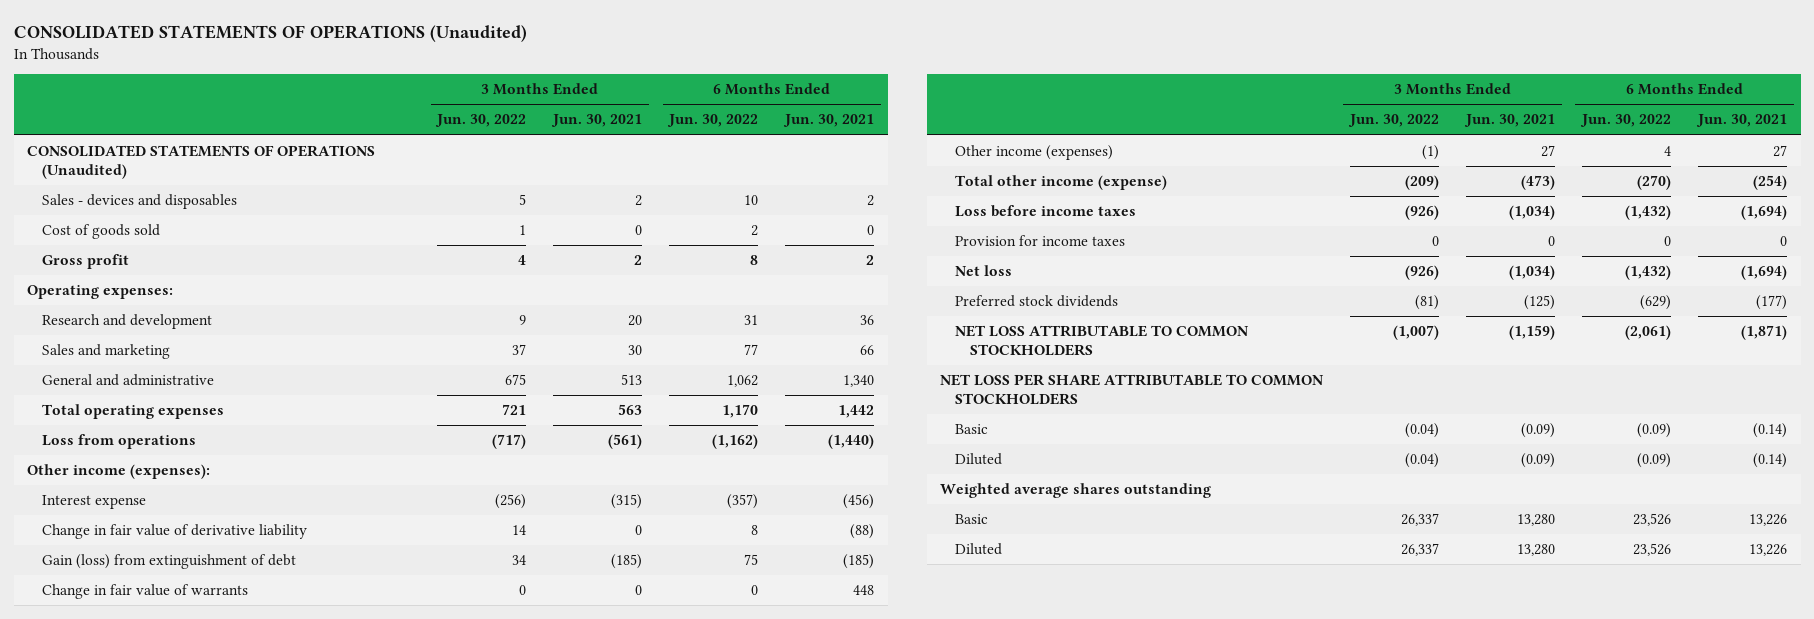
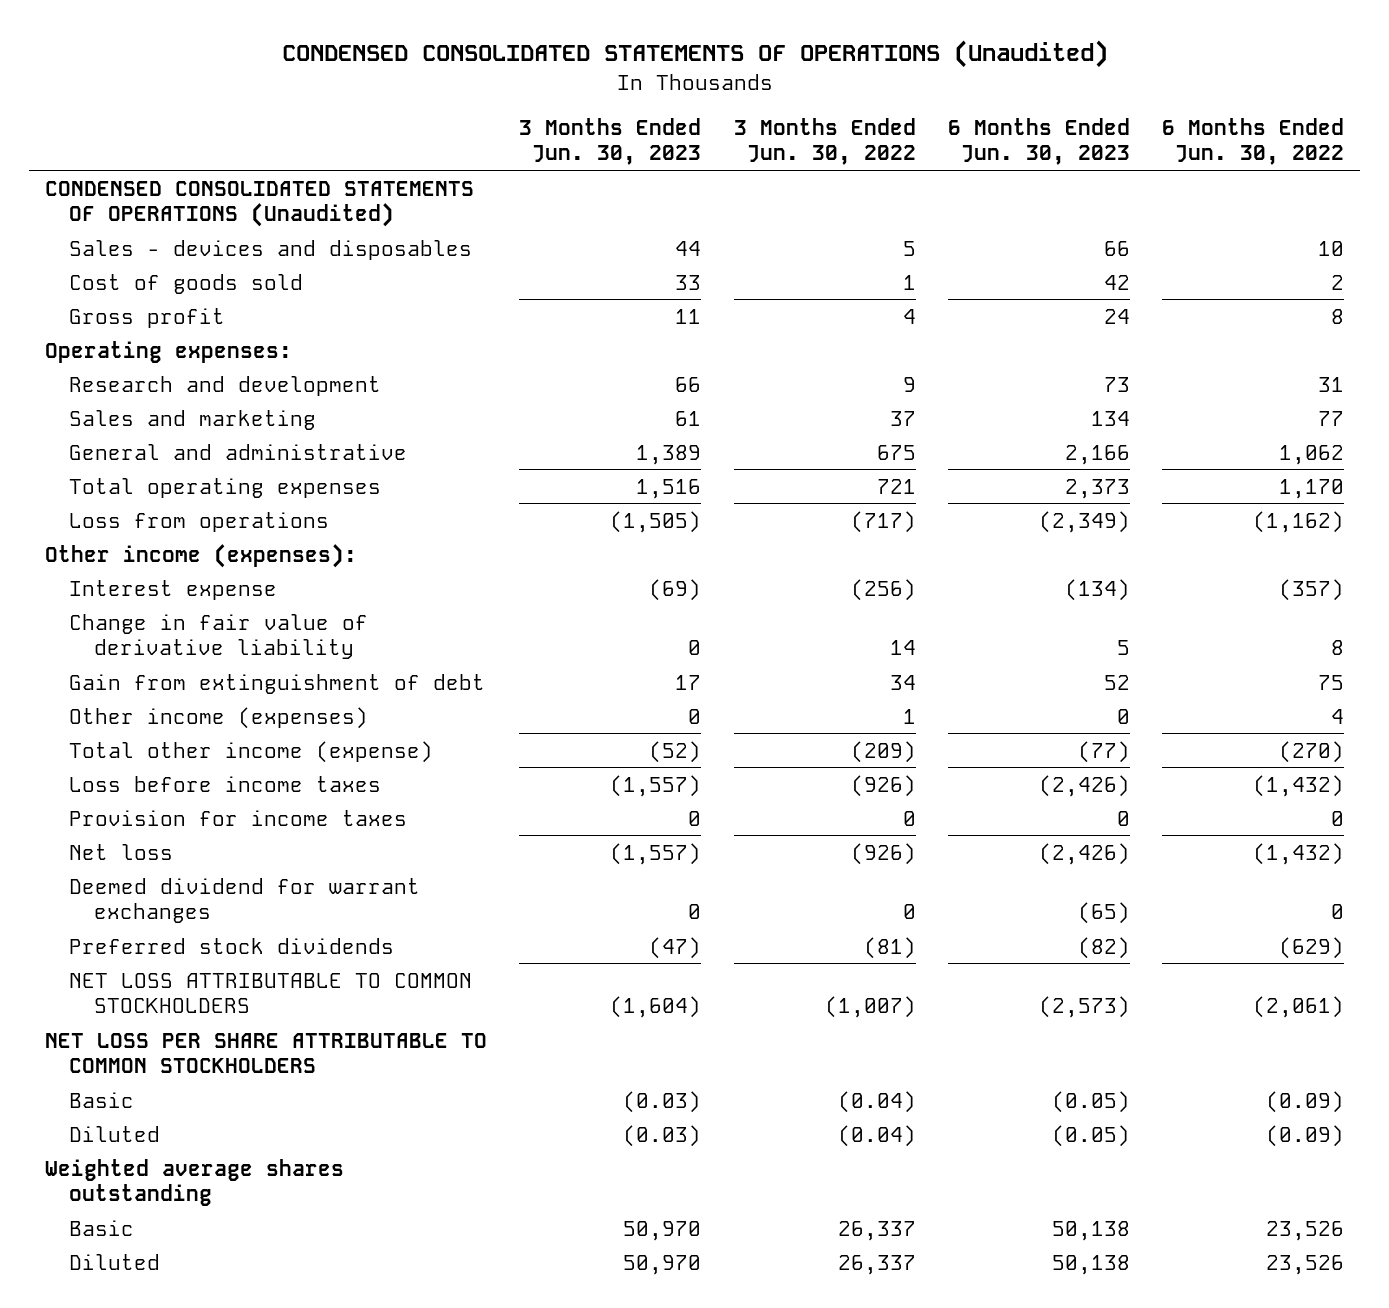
- CONSOLIDATED STATEMENTS OF OPERATIONS (Unaudited)
+ CONDENSED CONSOLIDATED STATEMENTS OF OPERATIONS (Unaudited)
- | 3 Months Ended Jun. 30, 2022 | 3 Months Ended Jun. 30, 2021 | 6 Months Ended Jun. 30, 2022 | 6 Months Ended Jun. 30, 2021
+ | 3 Months Ended Jun. 30, 2023 | 3 Months Ended Jun. 30, 2022 | 6 Months Ended Jun. 30, 2023 | 6 Months Ended Jun. 30, 2022
- CONSOLIDATED STATEMENTS OF OPERATIONS (Unaudited)
+ CONDENSED CONSOLIDATED STATEMENTS OF OPERATIONS (Unaudited)
- Gain (loss) from extinguishment of debt | 34 | (185) | 75 | (185)
- Change in fair value of warrants | 0 | 0 | 0 | 448
- Other income (expenses) | (1) | 27 | 4 | 27
+ Gain from extinguishment of debt | 17 | 34 | 52 | 75
+ Other income (expenses) | 0 | 1 | 0 | 4
+ Deemed dividend for warrant exchanges | 0 | 0 | (65) | 0

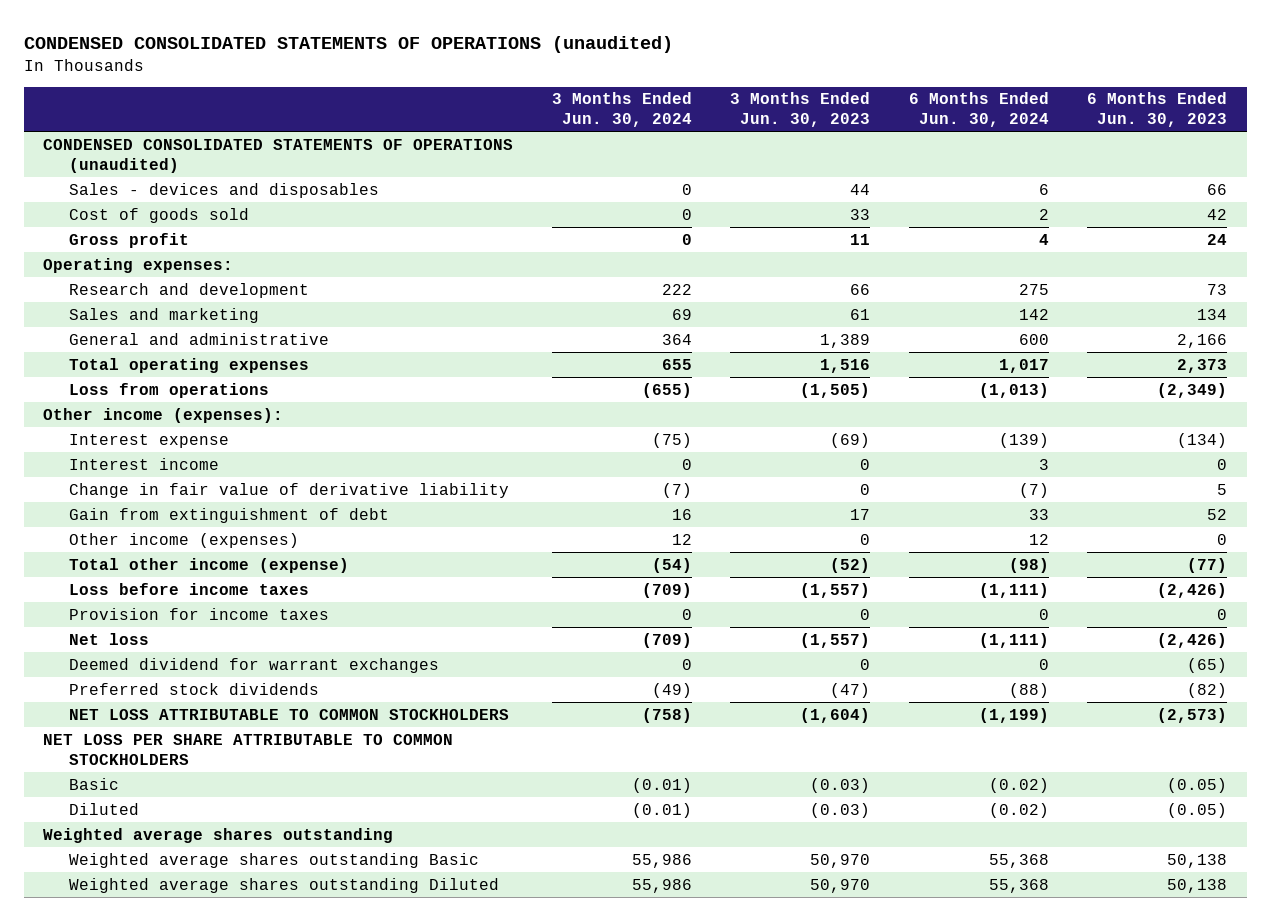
- CONDENSED CONSOLIDATED STATEMENTS OF OPERATIONS (Unaudited)
+ CONDENSED CONSOLIDATED STATEMENTS OF OPERATIONS (unaudited)
- | 3 Months Ended Jun. 30, 2023 | 3 Months Ended Jun. 30, 2022 | 6 Months Ended Jun. 30, 2023 | 6 Months Ended Jun. 30, 2022
+ | 3 Months Ended Jun. 30, 2024 | 3 Months Ended Jun. 30, 2023 | 6 Months Ended Jun. 30, 2024 | 6 Months Ended Jun. 30, 2023
- CONDENSED CONSOLIDATED STATEMENTS OF OPERATIONS (Unaudited)
+ CONDENSED CONSOLIDATED STATEMENTS OF OPERATIONS (unaudited)
+ Interest income | 0 | 0 | 3 | 0
- Basic | 50,970 | 26,337 | 50,138 | 23,526
- Diluted | 50,970 | 26,337 | 50,138 | 23,526
+ Weighted average shares outstanding Basic | 55,986 | 50,970 | 55,368 | 50,138
+ Weighted average shares outstanding Diluted | 55,986 | 50,970 | 55,368 | 50,138

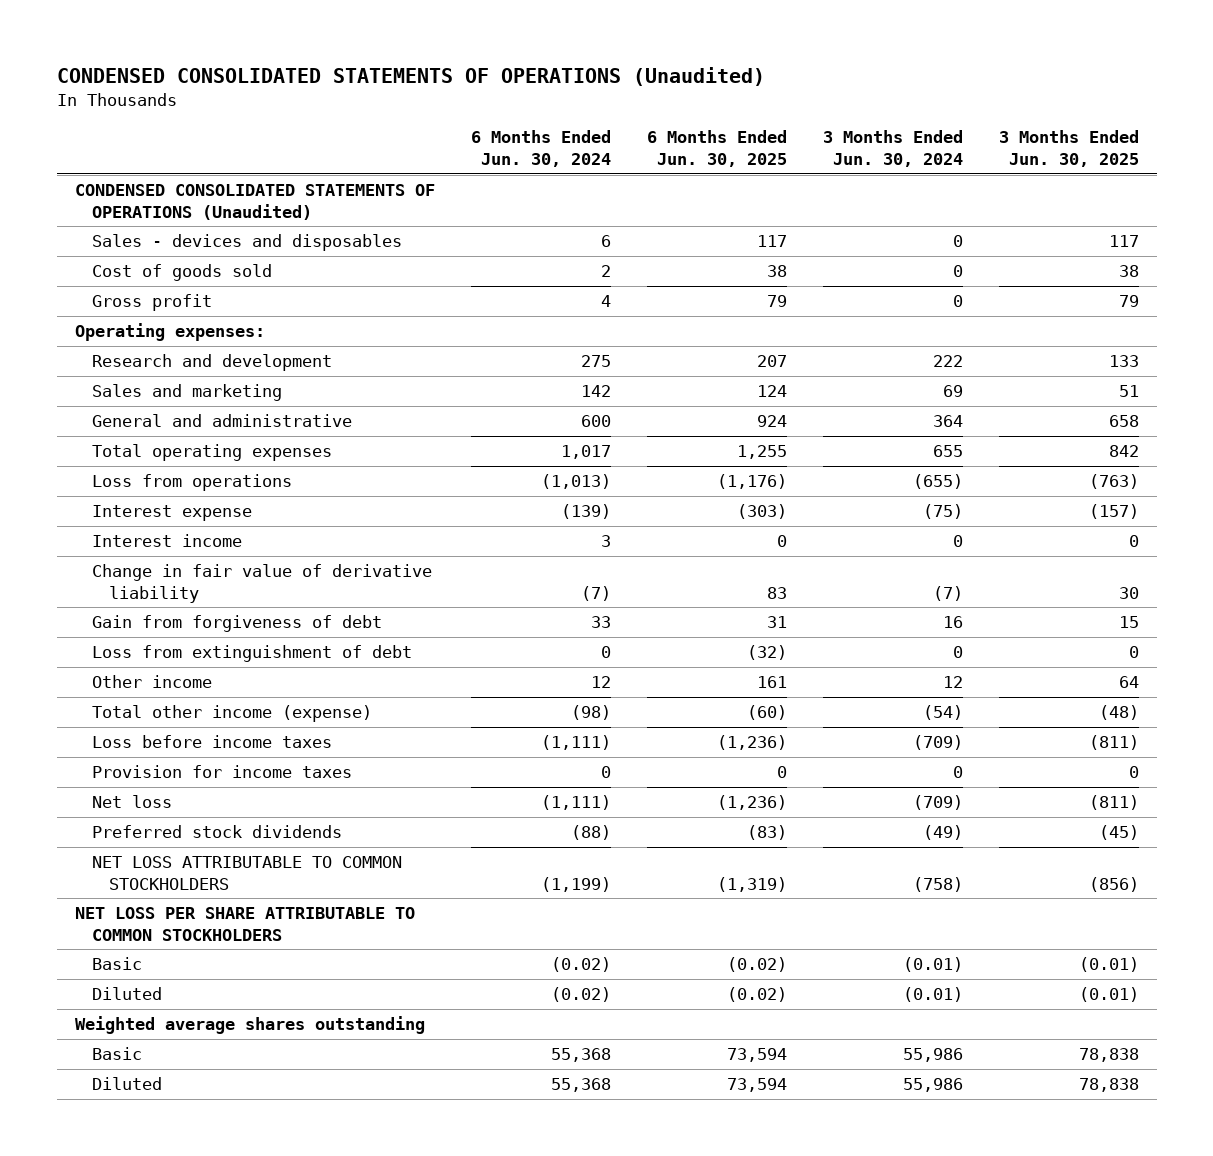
- CONDENSED CONSOLIDATED STATEMENTS OF OPERATIONS (unaudited)
+ CONDENSED CONSOLIDATED STATEMENTS OF OPERATIONS (Unaudited)
- | 3 Months Ended Jun. 30, 2024 | 3 Months Ended Jun. 30, 2023 | 6 Months Ended Jun. 30, 2024 | 6 Months Ended Jun. 30, 2023
+ | 6 Months Ended Jun. 30, 2024 | 6 Months Ended Jun. 30, 2025 | 3 Months Ended Jun. 30, 2024 | 3 Months Ended Jun. 30, 2025
- CONDENSED CONSOLIDATED STATEMENTS OF OPERATIONS (unaudited)
+ CONDENSED CONSOLIDATED STATEMENTS OF OPERATIONS (Unaudited)
- Other income (expenses):
- Gain from extinguishment of debt | 16 | 17 | 33 | 52
- Other income (expenses) | 12 | 0 | 12 | 0
+ Gain from forgiveness of debt | 33 | 31 | 16 | 15
+ Loss from extinguishment of debt | 0 | (32) | 0 | 0
+ Other income | 12 | 161 | 12 | 64
- Deemed dividend for warrant exchanges | 0 | 0 | 0 | (65)
- Weighted average shares outstanding Basic | 55,986 | 50,970 | 55,368 | 50,138
- Weighted average shares outstanding Diluted | 55,986 | 50,970 | 55,368 | 50,138
+ Basic | 55,368 | 73,594 | 55,986 | 78,838
+ Diluted | 55,368 | 73,594 | 55,986 | 78,838

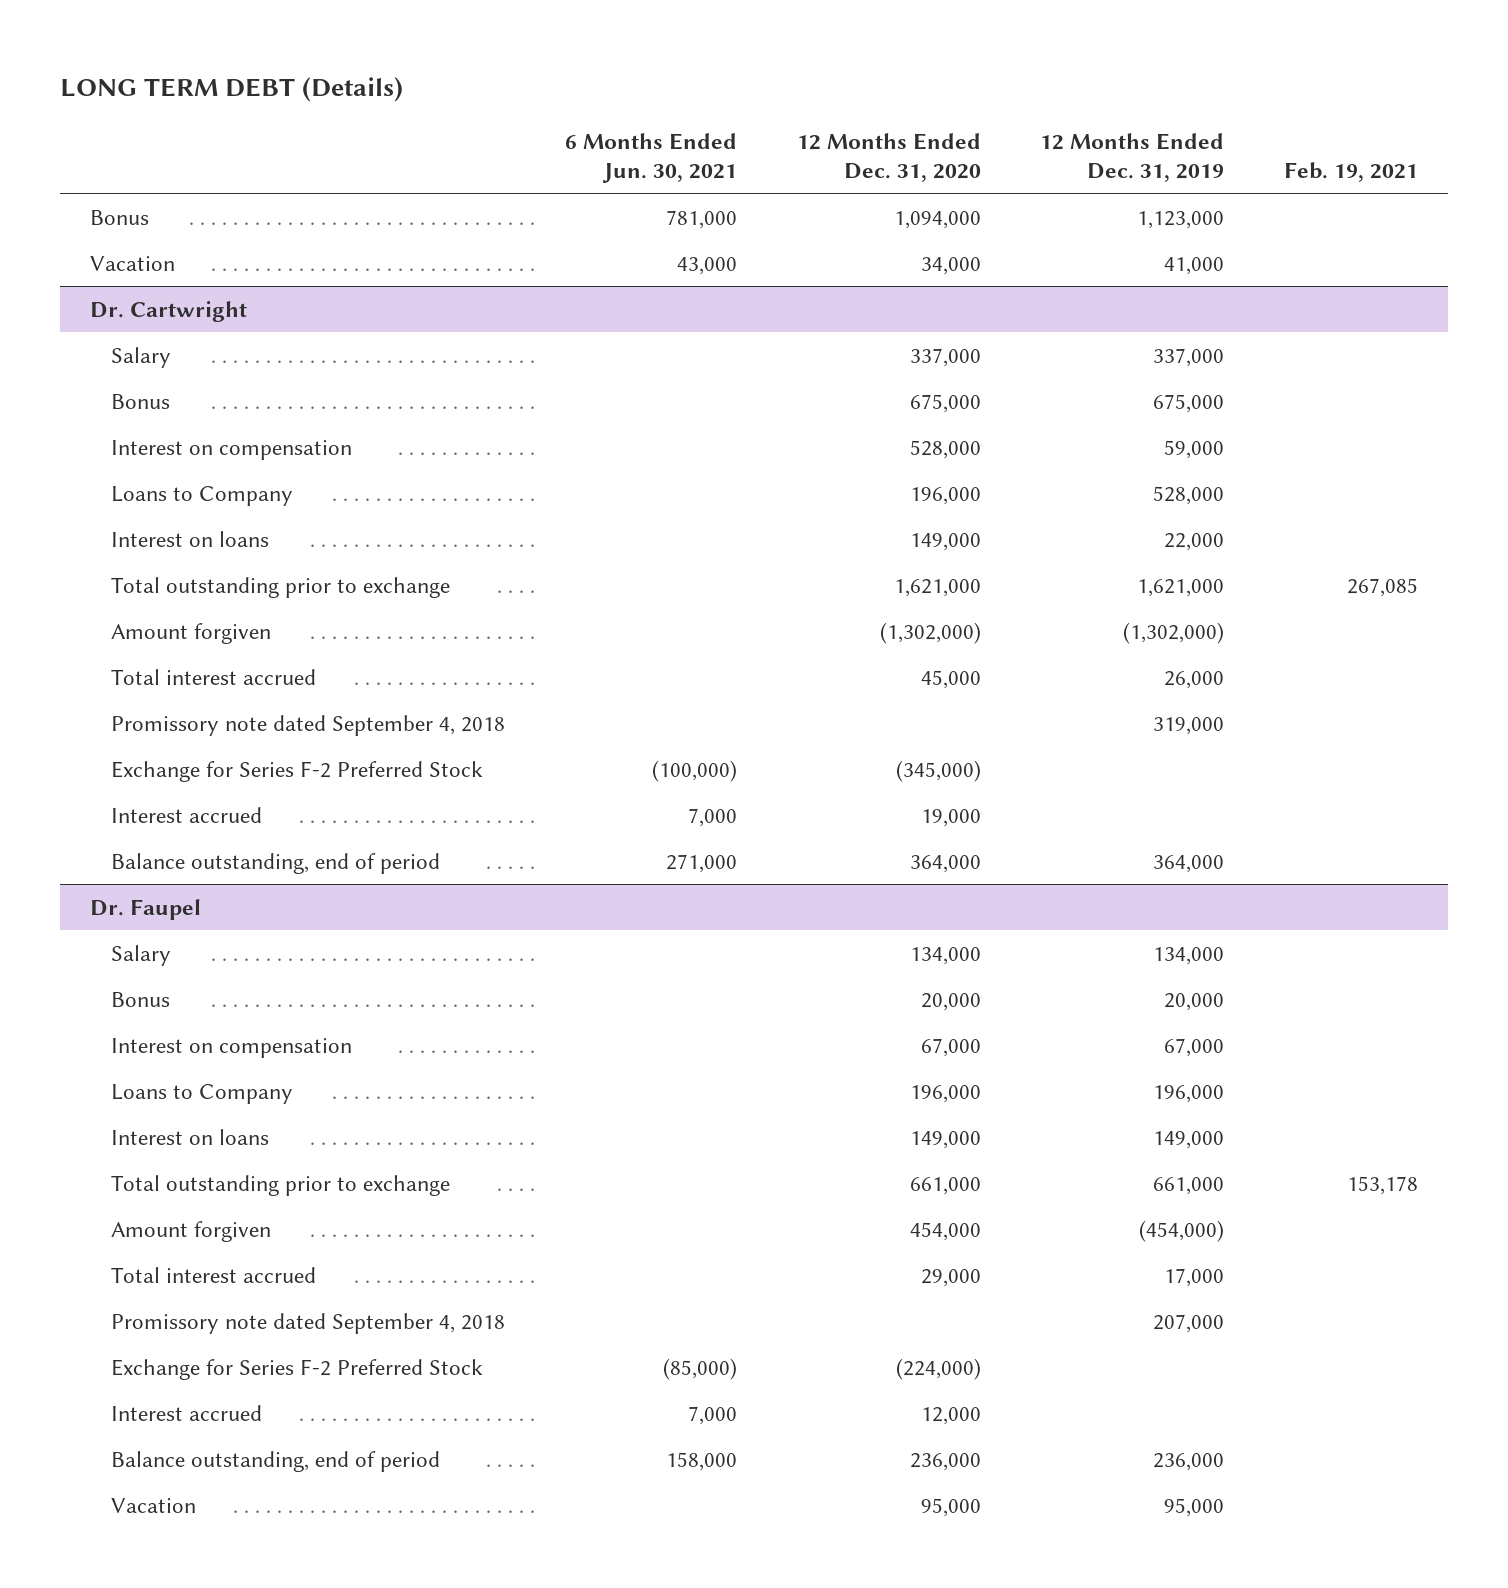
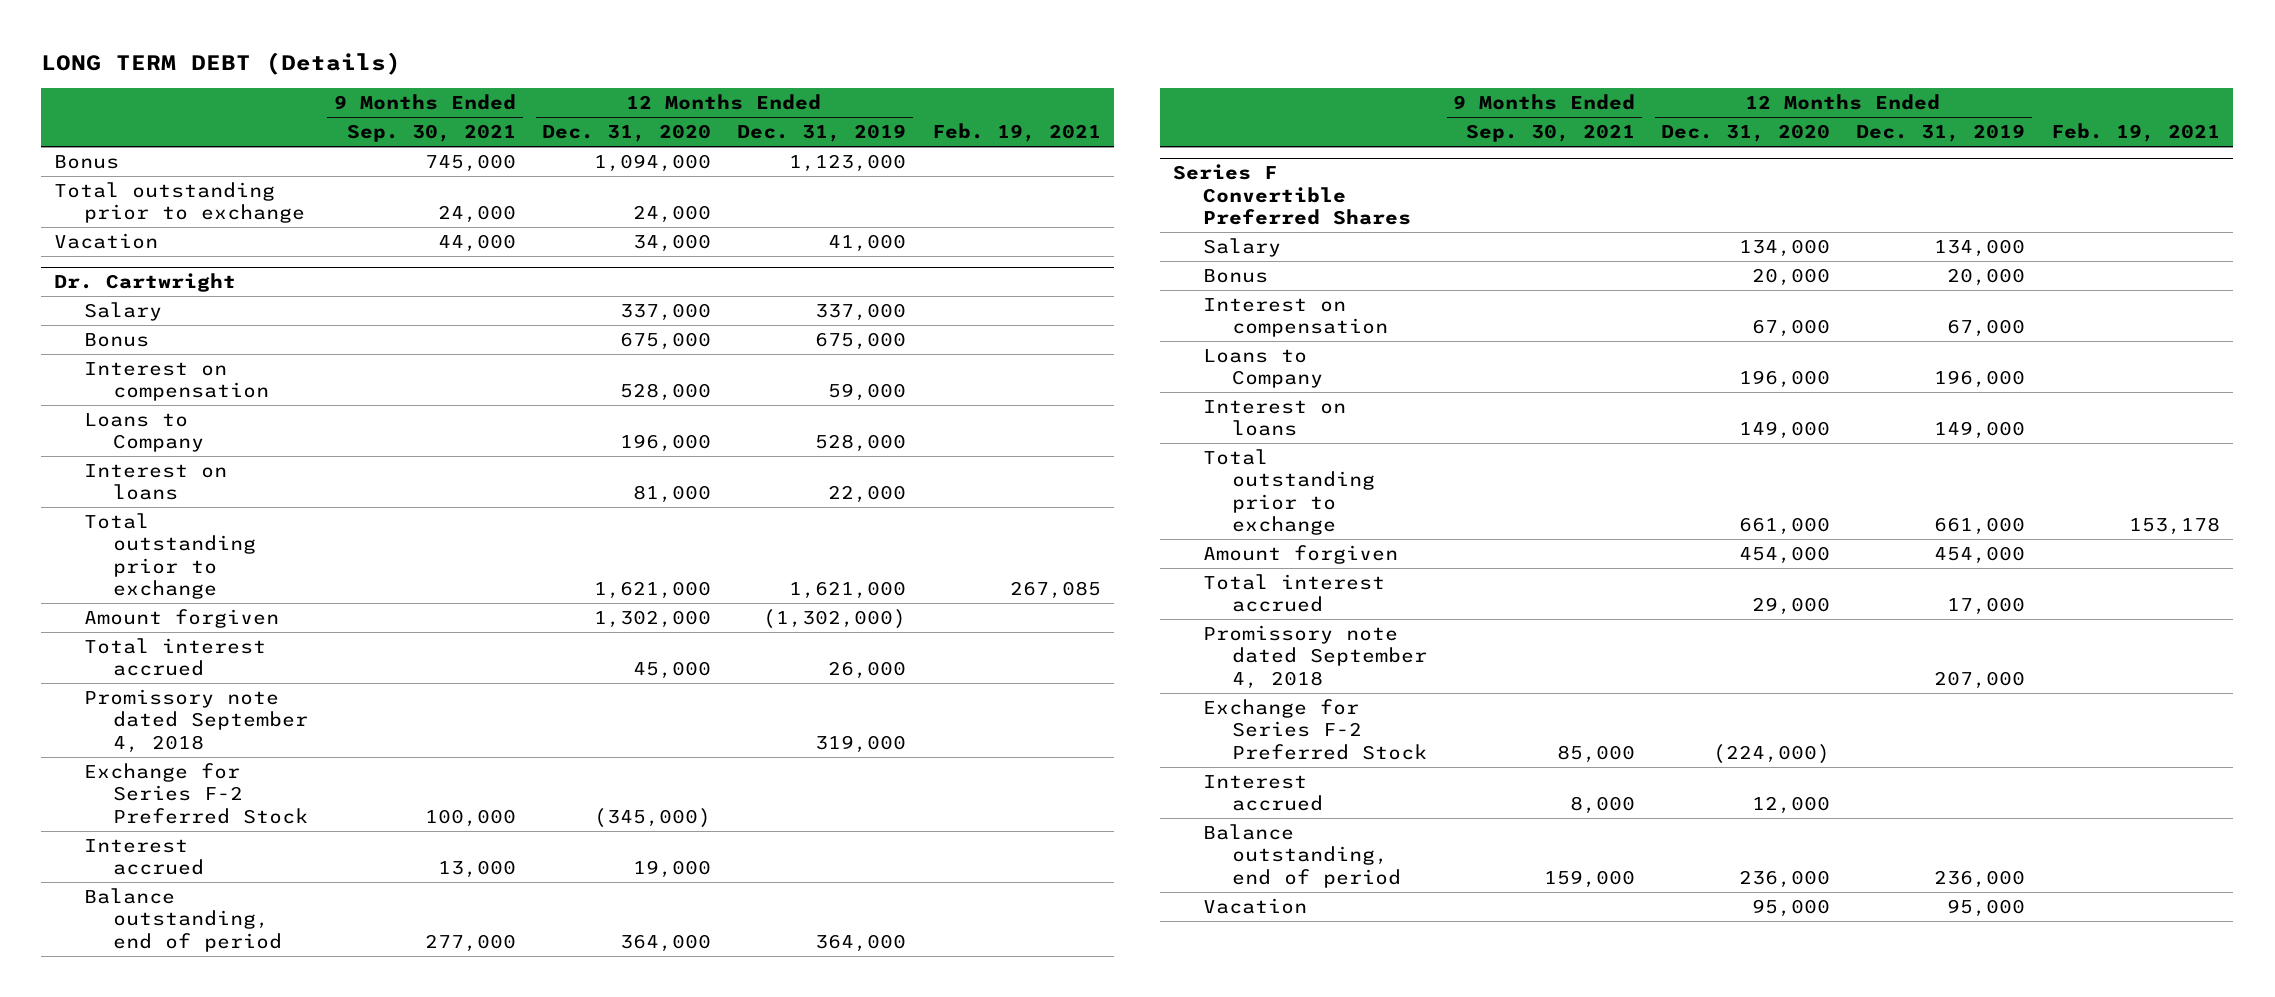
- | 6 Months Ended Jun. 30, 2021 | 12 Months Ended Dec. 31, 2020 | 12 Months Ended Dec. 31, 2019 | Feb. 19, 2021
+ | 9 Months Ended Sep. 30, 2021 | 12 Months Ended Dec. 31, 2020 | 12 Months Ended Dec. 31, 2019 | Feb. 19, 2021
+ Total outstanding prior to exchange | 24,000 | 24,000 | |
@ Dr. Cartwright
- Interest on loans | | 149,000 | 22,000 |
+ Interest on loans | | 81,000 | 22,000 |
- Amount forgiven | | (1,302,000) | (1,302,000) |
+ Amount forgiven | | 1,302,000 | (1,302,000) |
- Dr. Faupel
+ Series F Convertible Preferred Shares
- Amount forgiven | | 454,000 | (454,000) |
+ Amount forgiven | | 454,000 | 454,000 |

